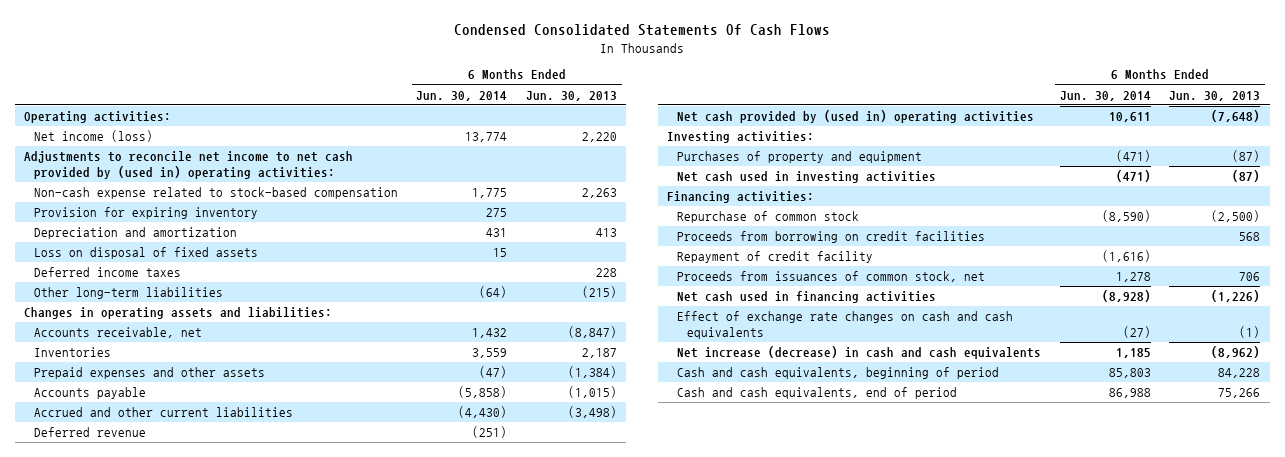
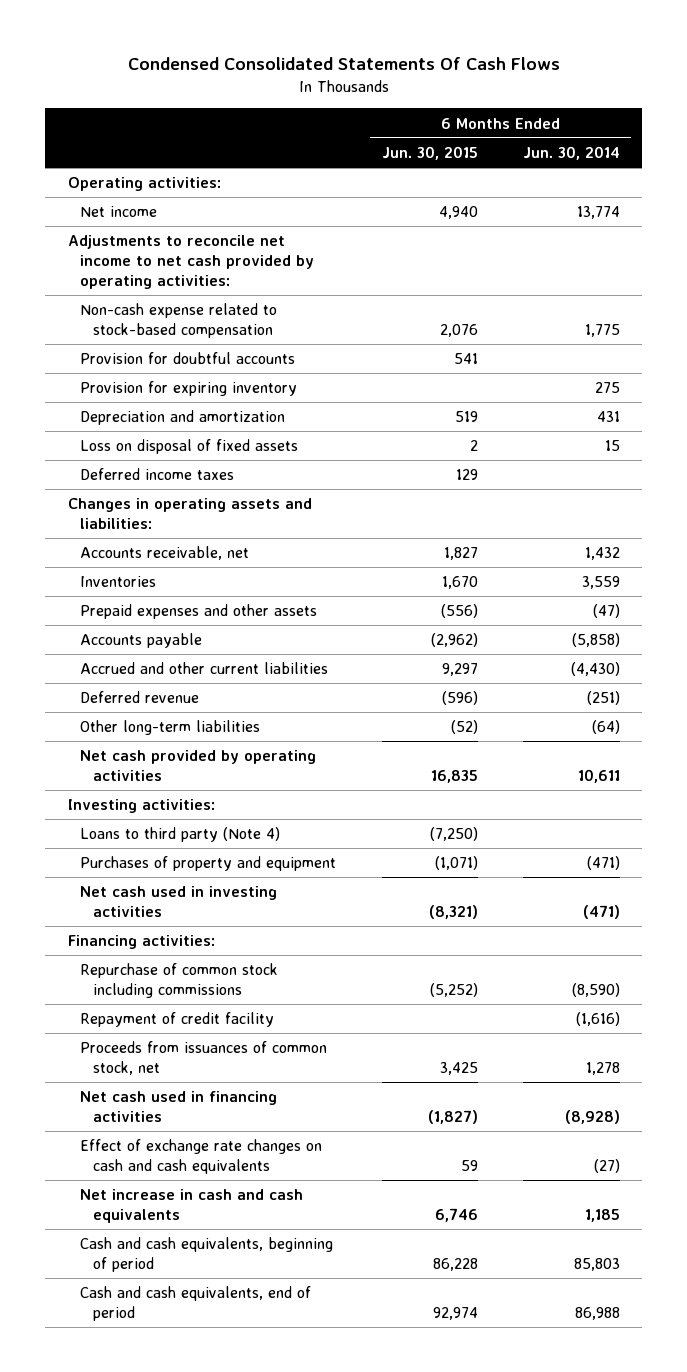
- | 6 Months Ended Jun. 30, 2014 | 6 Months Ended Jun. 30, 2013
+ | 6 Months Ended Jun. 30, 2015 | 6 Months Ended Jun. 30, 2014
- Net income (loss) | 13,774 | 2,220
- Adjustments to reconcile net income to net cash provided by (used in) operating activities:
+ Net income | 4,940 | 13,774
+ Adjustments to reconcile net income to net cash provided by operating activities:
+ Provision for doubtful accounts | 541 |
- Net cash provided by (used in) operating activities | 10,611 | (7,648)
moved down: Other long-term liabilities | (52) | (64)
+ Net cash provided by operating activities | 16,835 | 10,611
+ Loans to third party (Note 4) | (7,250) |
- Repurchase of common stock | (8,590) | (2,500)
- Proceeds from borrowing on credit facilities | | 568
+ Repurchase of common stock including commissions | (5,252) | (8,590)
- Net increase (decrease) in cash and cash equivalents | 1,185 | (8,962)
+ Net increase in cash and cash equivalents | 6,746 | 1,185

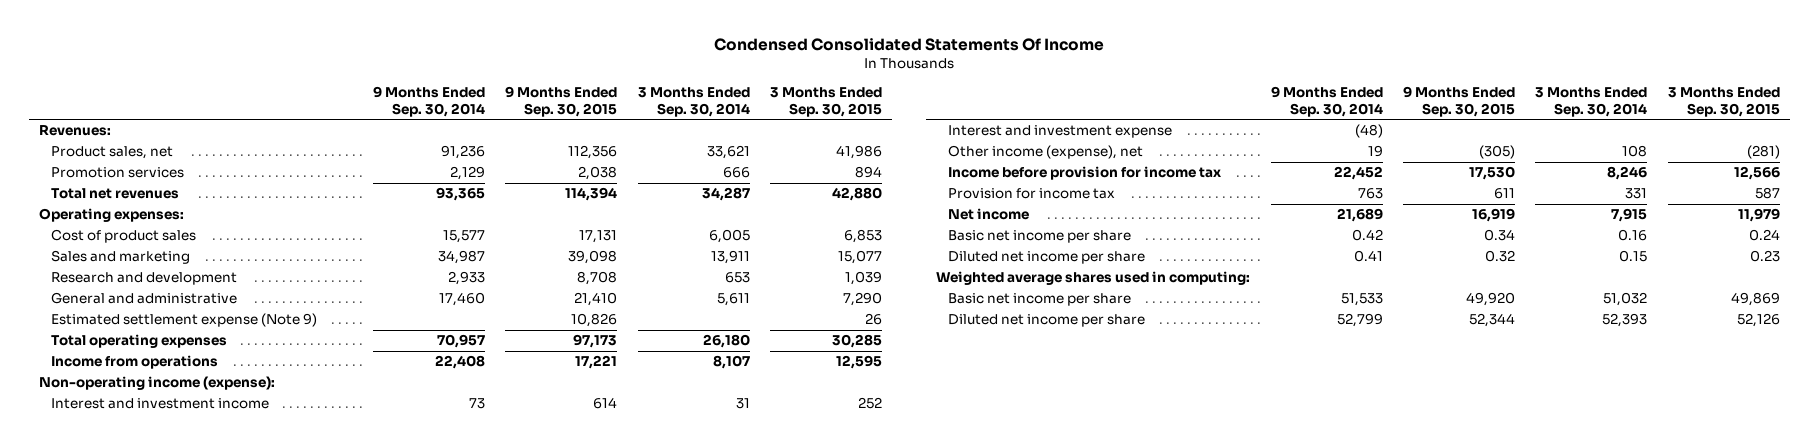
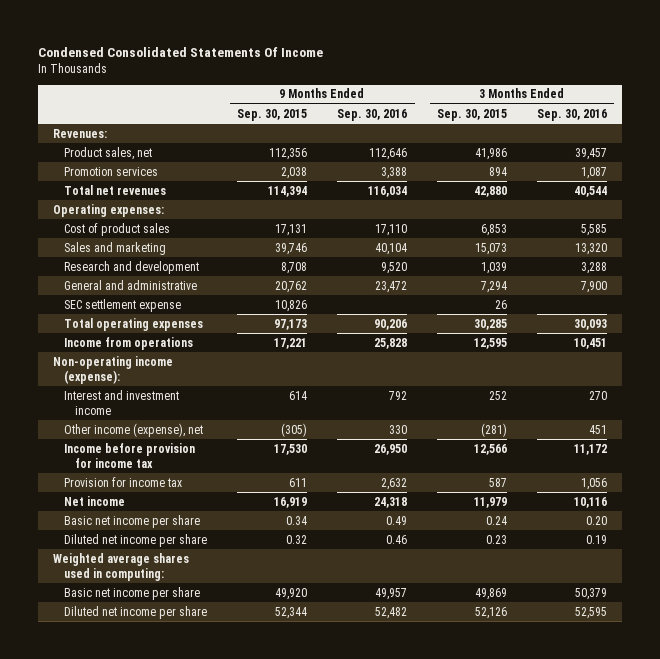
- | 9 Months Ended Sep. 30, 2014 | 9 Months Ended Sep. 30, 2015 | 3 Months Ended Sep. 30, 2014 | 3 Months Ended Sep. 30, 2015
+ | 9 Months Ended Sep. 30, 2015 | 9 Months Ended Sep. 30, 2016 | 3 Months Ended Sep. 30, 2015 | 3 Months Ended Sep. 30, 2016
- Sales and marketing | 34,987 | 39,098 | 13,911 | 15,077
+ Sales and marketing | 39,746 | 40,104 | 15,073 | 13,320
- General and administrative | 17,460 | 21,410 | 5,611 | 7,290
- Estimated settlement expense (Note 9) | | 10,826 | | 26
+ General and administrative | 20,762 | 23,472 | 7,294 | 7,900
+ SEC settlement expense | 10,826 | | 26 |
- Interest and investment expense | (48) | | |

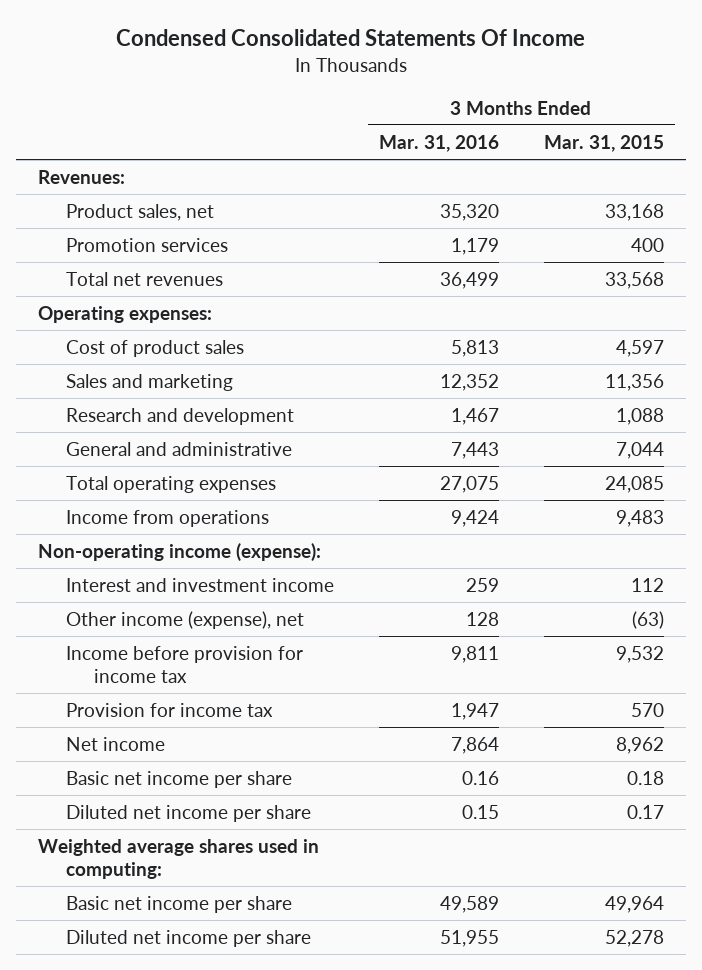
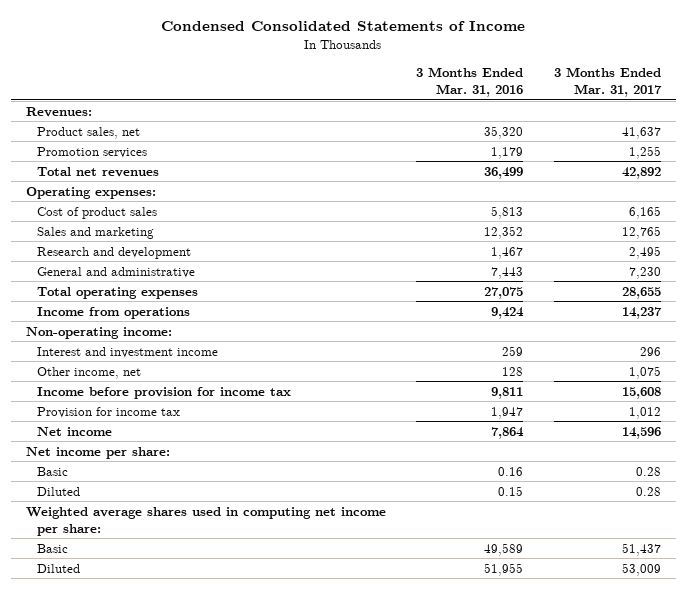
- Condensed Consolidated Statements Of Income
+ Condensed Consolidated Statements of Income
- | 3 Months Ended Mar. 31, 2016 | 3 Months Ended Mar. 31, 2015
+ | 3 Months Ended Mar. 31, 2016 | 3 Months Ended Mar. 31, 2017
- Non-operating income (expense):
+ Non-operating income:
- Other income (expense), net | 128 | (63)
+ Other income, net | 128 | 1,075
- Basic net income per share | 0.16 | 0.18
- Diluted net income per share | 0.15 | 0.17
- Weighted average shares used in computing:
- Basic net income per share | 49,589 | 49,964
- Diluted net income per share | 51,955 | 52,278
+ Net income per share:
+ Basic | 0.16 | 0.28
+ Diluted | 0.15 | 0.28
+ Weighted average shares used in computing net income per share:
+ Basic | 49,589 | 51,437
+ Diluted | 51,955 | 53,009

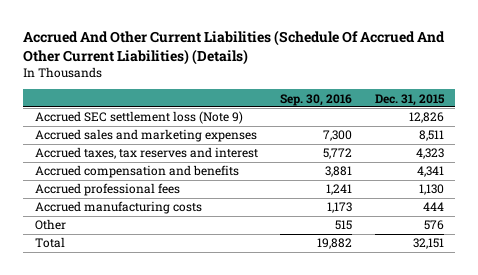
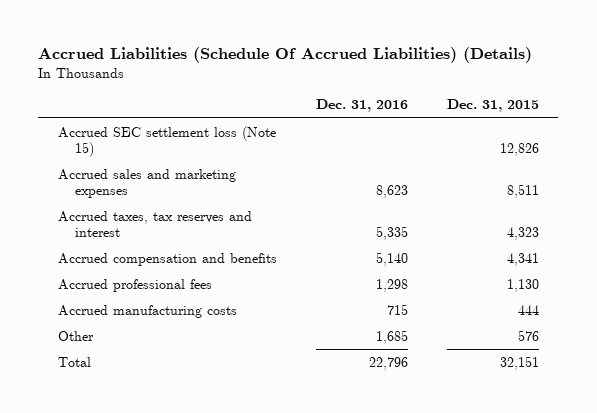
- Accrued And Other Current Liabilities (Schedule Of Accrued And Other Current Liabilities) (Details)
+ Accrued Liabilities (Schedule Of Accrued Liabilities) (Details)
- | Sep. 30, 2016 | Dec. 31, 2015
+ | Dec. 31, 2016 | Dec. 31, 2015
- Accrued SEC settlement loss (Note 9) | | 12,826
+ Accrued SEC settlement loss (Note 15) | | 12,826

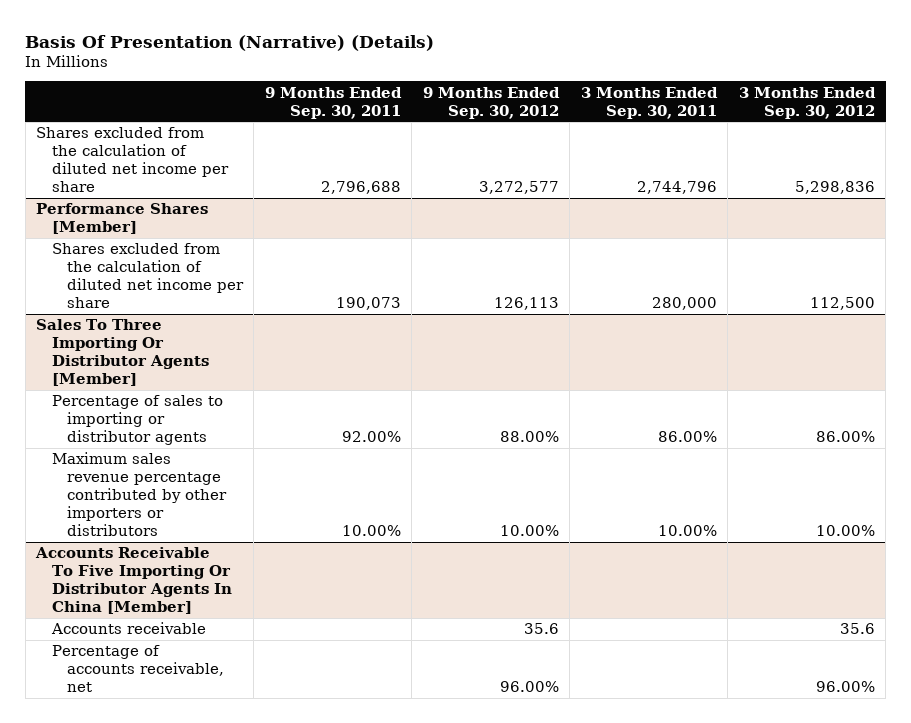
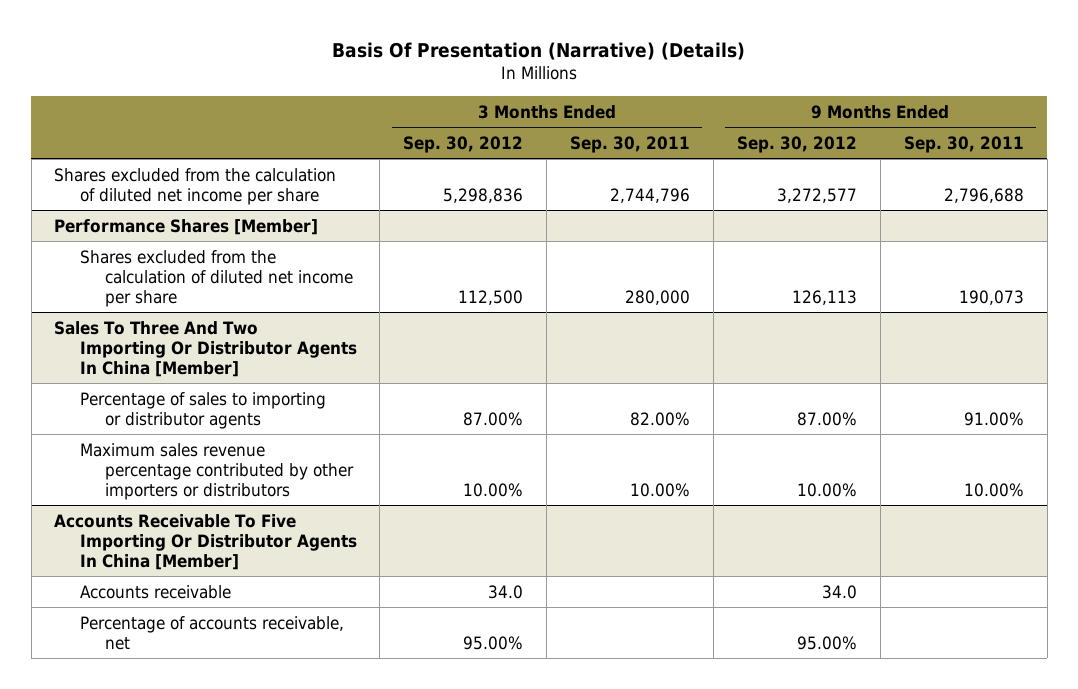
- | 9 Months Ended Sep. 30, 2011 | 9 Months Ended Sep. 30, 2012 | 3 Months Ended Sep. 30, 2011 | 3 Months Ended Sep. 30, 2012
+ | 3 Months Ended Sep. 30, 2012 | 3 Months Ended Sep. 30, 2011 | 9 Months Ended Sep. 30, 2012 | 9 Months Ended Sep. 30, 2011
- Sales To Three Importing Or Distributor Agents [Member]
- Percentage of sales to importing or distributor agents | 92.00% | 88.00% | 86.00% | 86.00%
+ Sales To Three And Two Importing Or Distributor Agents In China [Member]
+ Percentage of sales to importing or distributor agents | 87.00% | 82.00% | 87.00% | 91.00%
@ Accounts Receivable To Five Importing Or Distributor Agents In China [Member]
- Accounts receivable | | 35.6 | | 35.6
- Percentage of accounts receivable, net | | 96.00% | | 96.00%
+ Accounts receivable | 34.0 | | 34.0 |
+ Percentage of accounts receivable, net | 95.00% | | 95.00% |

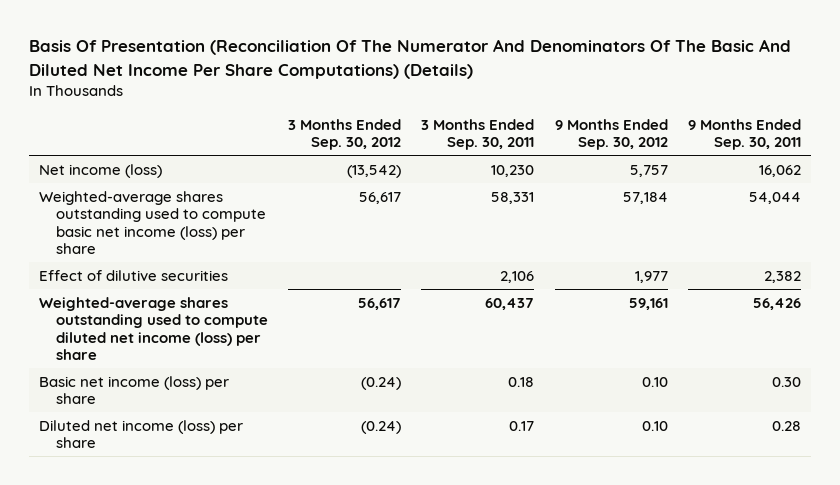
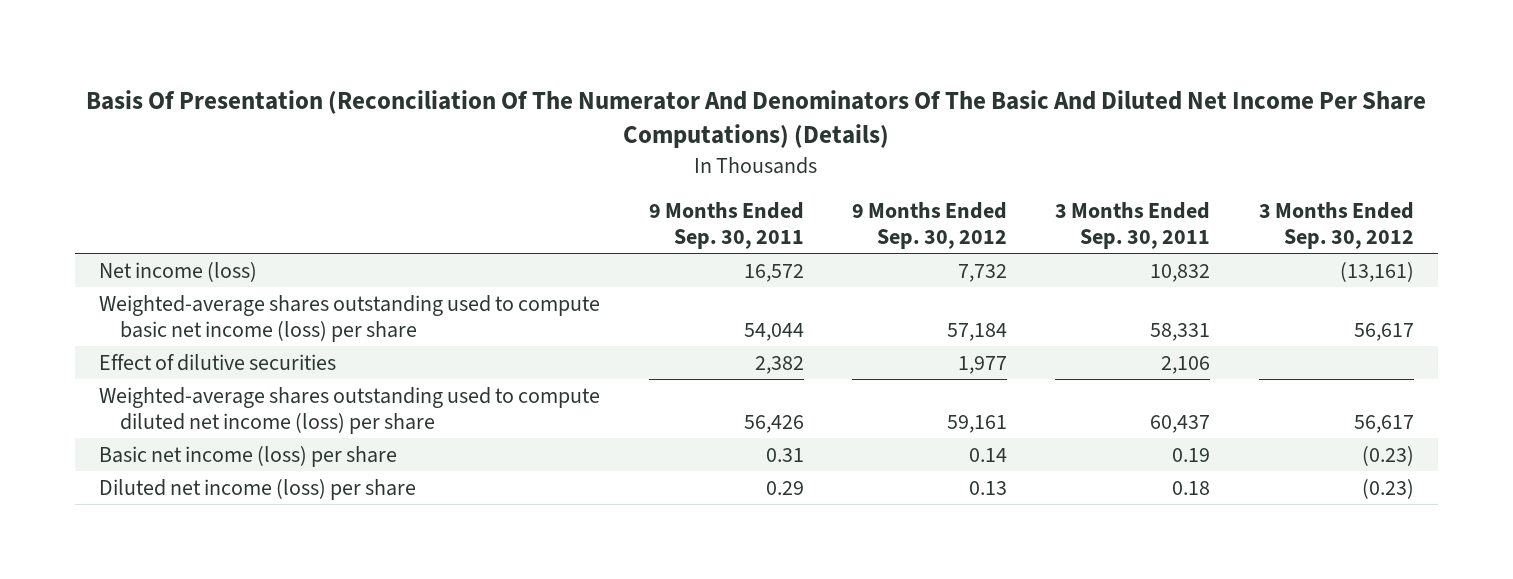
- | 3 Months Ended Sep. 30, 2012 | 3 Months Ended Sep. 30, 2011 | 9 Months Ended Sep. 30, 2012 | 9 Months Ended Sep. 30, 2011
+ | 9 Months Ended Sep. 30, 2011 | 9 Months Ended Sep. 30, 2012 | 3 Months Ended Sep. 30, 2011 | 3 Months Ended Sep. 30, 2012
- Net income (loss) | (13,542) | 10,230 | 5,757 | 16,062
+ Net income (loss) | 16,572 | 7,732 | 10,832 | (13,161)
- Basic net income (loss) per share | (0.24) | 0.18 | 0.10 | 0.30
- Diluted net income (loss) per share | (0.24) | 0.17 | 0.10 | 0.28
+ Basic net income (loss) per share | 0.31 | 0.14 | 0.19 | (0.23)
+ Diluted net income (loss) per share | 0.29 | 0.13 | 0.18 | (0.23)

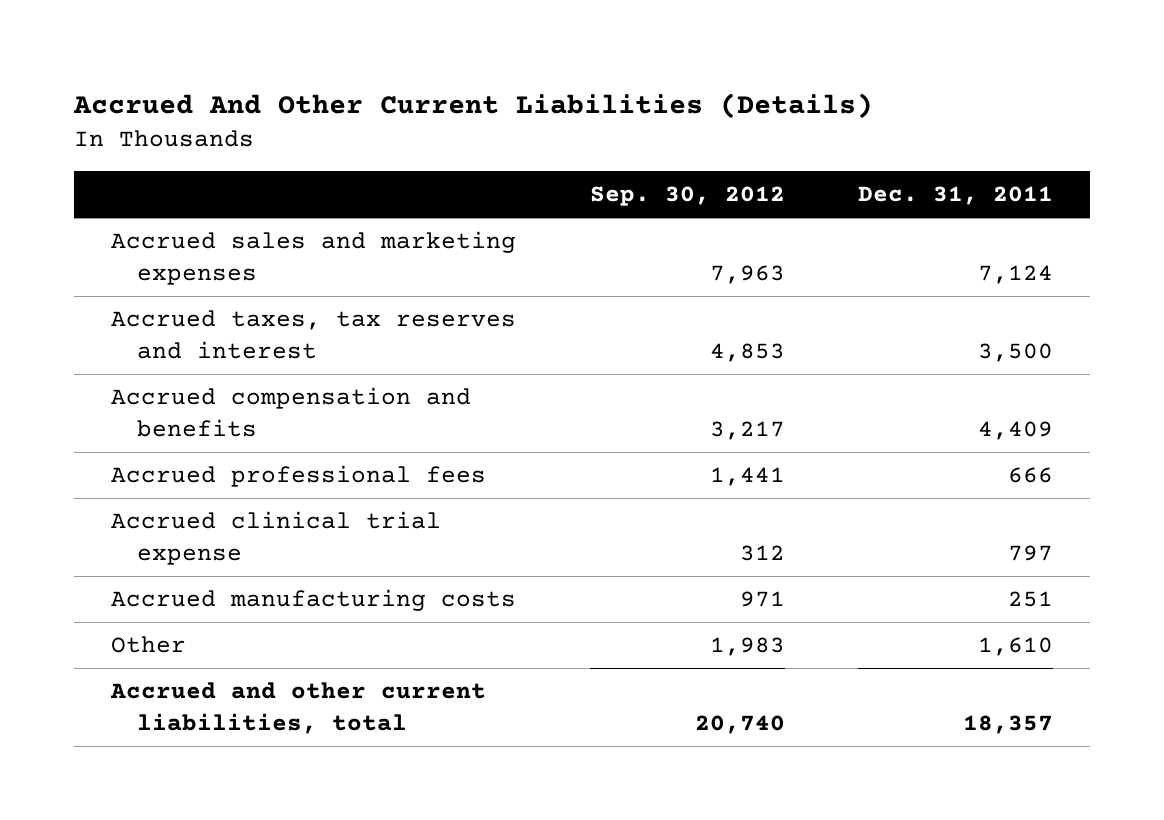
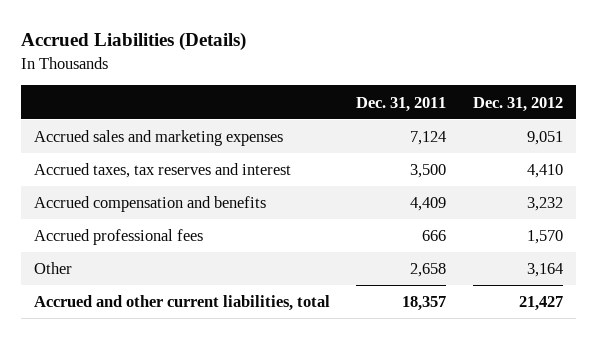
- Accrued And Other Current Liabilities (Details)
+ Accrued Liabilities (Details)
- | Sep. 30, 2012 | Dec. 31, 2011
+ | Dec. 31, 2011 | Dec. 31, 2012
- Accrued clinical trial expense | 312 | 797
- Accrued manufacturing costs | 971 | 251
- Other | 1,983 | 1,610
+ Other | 2,658 | 3,164

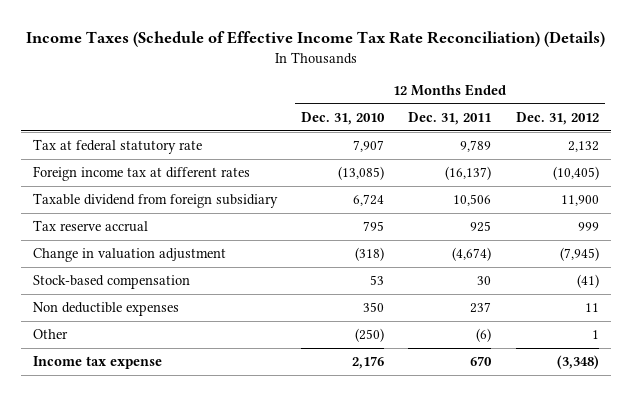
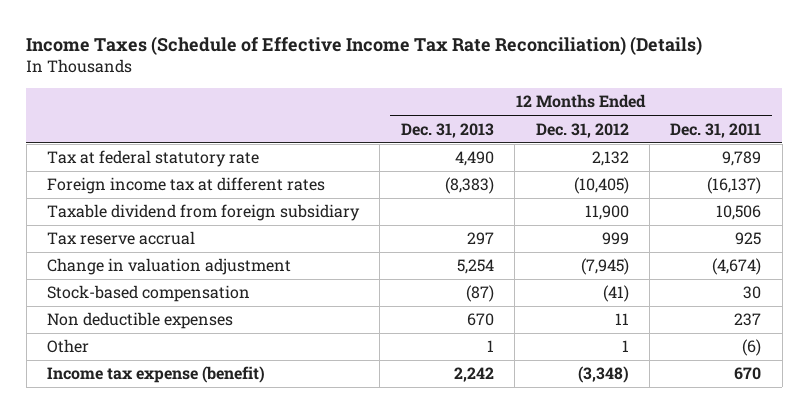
- | 12 Months Ended Dec. 31, 2010 | 12 Months Ended Dec. 31, 2011 | 12 Months Ended Dec. 31, 2012
+ | 12 Months Ended Dec. 31, 2013 | 12 Months Ended Dec. 31, 2012 | 12 Months Ended Dec. 31, 2011
- Income tax expense | 2,176 | 670 | (3,348)
+ Income tax expense (benefit) | 2,242 | (3,348) | 670

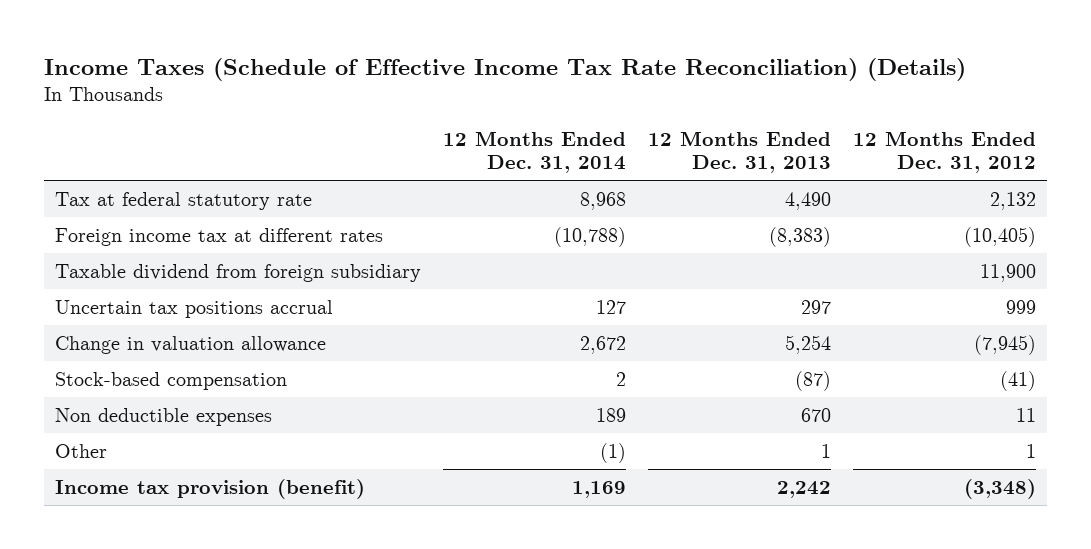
- | 12 Months Ended Dec. 31, 2013 | 12 Months Ended Dec. 31, 2012 | 12 Months Ended Dec. 31, 2011
+ | 12 Months Ended Dec. 31, 2014 | 12 Months Ended Dec. 31, 2013 | 12 Months Ended Dec. 31, 2012
- Tax reserve accrual | 297 | 999 | 925
- Change in valuation adjustment | 5,254 | (7,945) | (4,674)
+ Uncertain tax positions accrual | 127 | 297 | 999
+ Change in valuation allowance | 2,672 | 5,254 | (7,945)
- Income tax expense (benefit) | 2,242 | (3,348) | 670
+ Income tax provision (benefit) | 1,169 | 2,242 | (3,348)

